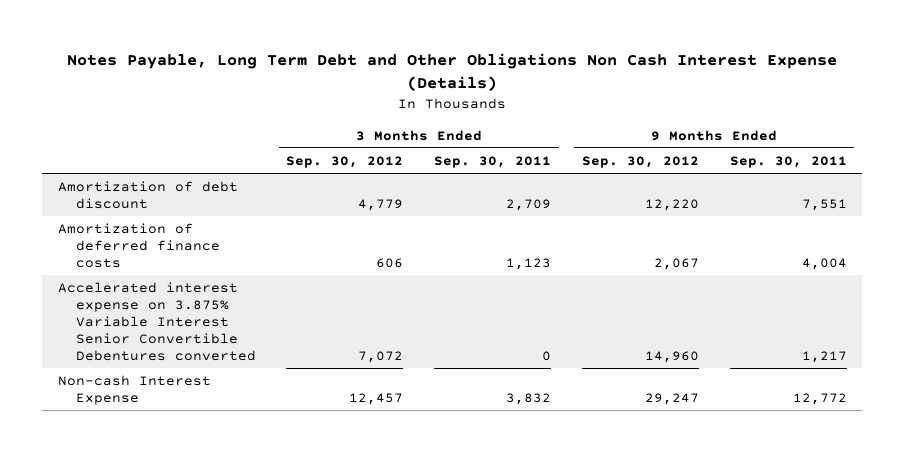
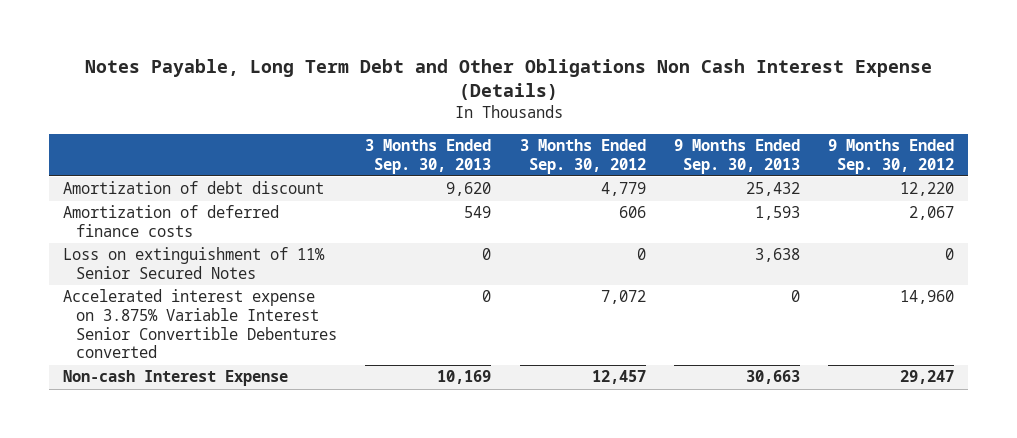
- | 3 Months Ended Sep. 30, 2012 | 3 Months Ended Sep. 30, 2011 | 9 Months Ended Sep. 30, 2012 | 9 Months Ended Sep. 30, 2011
+ | 3 Months Ended Sep. 30, 2013 | 3 Months Ended Sep. 30, 2012 | 9 Months Ended Sep. 30, 2013 | 9 Months Ended Sep. 30, 2012
+ Loss on extinguishment of 11% Senior Secured Notes | 0 | 0 | 3,638 | 0

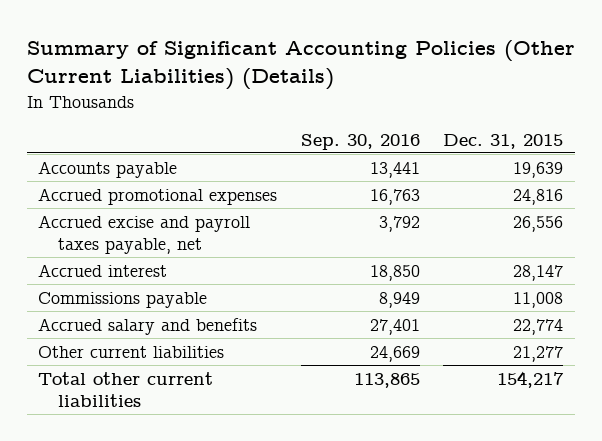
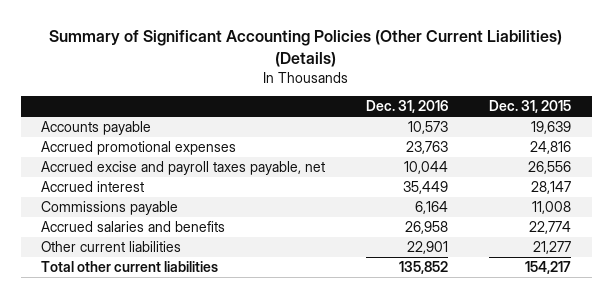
- | Sep. 30, 2016 | Dec. 31, 2015
+ | Dec. 31, 2016 | Dec. 31, 2015
- Accrued salary and benefits | 27,401 | 22,774
+ Accrued salaries and benefits | 26,958 | 22,774

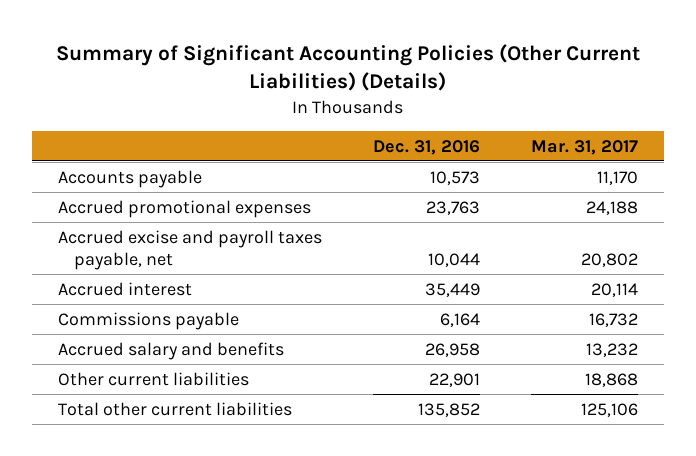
- | Dec. 31, 2016 | Dec. 31, 2015
+ | Dec. 31, 2016 | Mar. 31, 2017
- Accrued salaries and benefits | 26,958 | 22,774
+ Accrued salary and benefits | 26,958 | 13,232

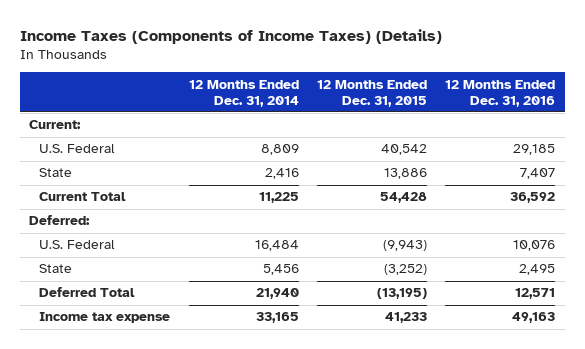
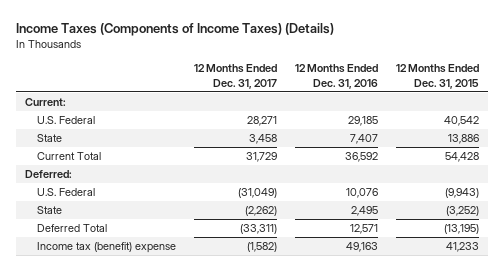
- | 12 Months Ended Dec. 31, 2014 | 12 Months Ended Dec. 31, 2015 | 12 Months Ended Dec. 31, 2016
+ | 12 Months Ended Dec. 31, 2017 | 12 Months Ended Dec. 31, 2016 | 12 Months Ended Dec. 31, 2015
- Income tax expense | 33,165 | 41,233 | 49,163
+ Income tax (benefit) expense | (1,582) | 49,163 | 41,233

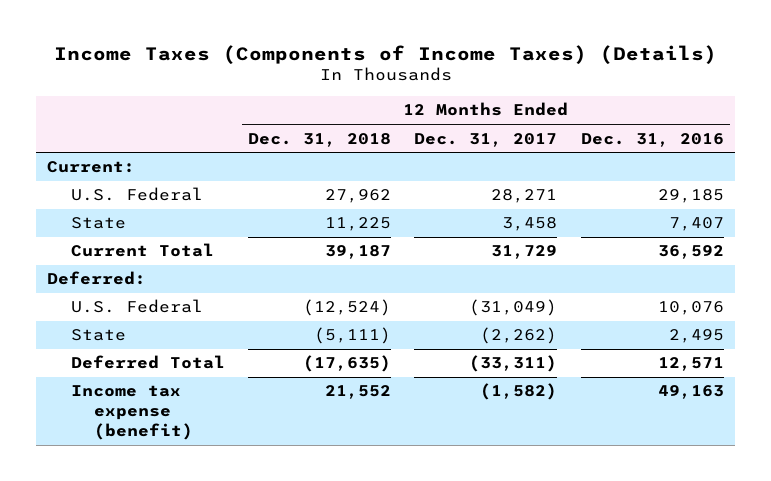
- | 12 Months Ended Dec. 31, 2017 | 12 Months Ended Dec. 31, 2016 | 12 Months Ended Dec. 31, 2015
+ | 12 Months Ended Dec. 31, 2018 | 12 Months Ended Dec. 31, 2017 | 12 Months Ended Dec. 31, 2016
- Income tax (benefit) expense | (1,582) | 49,163 | 41,233
+ Income tax expense (benefit) | 21,552 | (1,582) | 49,163

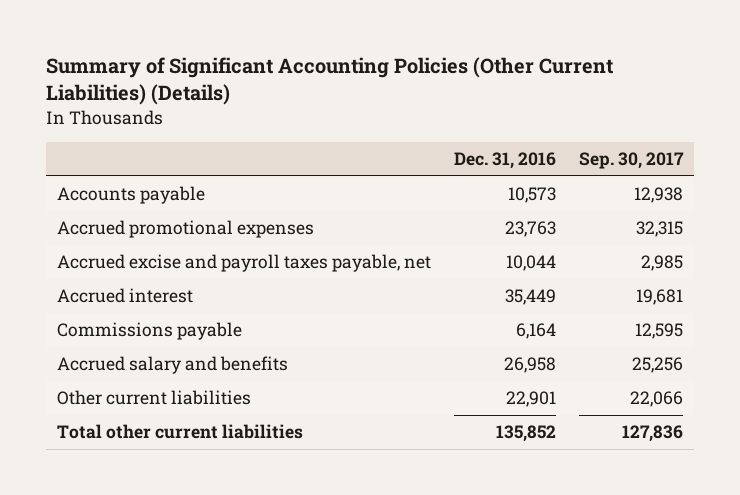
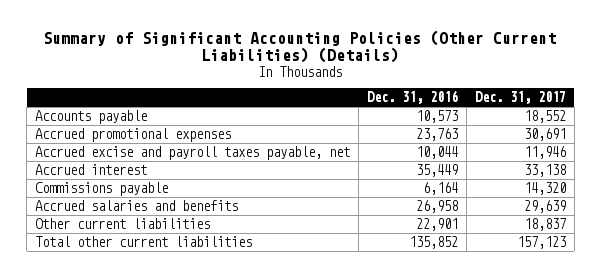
- | Dec. 31, 2016 | Sep. 30, 2017
+ | Dec. 31, 2016 | Dec. 31, 2017
- Accrued salary and benefits | 26,958 | 25,256
+ Accrued salaries and benefits | 26,958 | 29,639

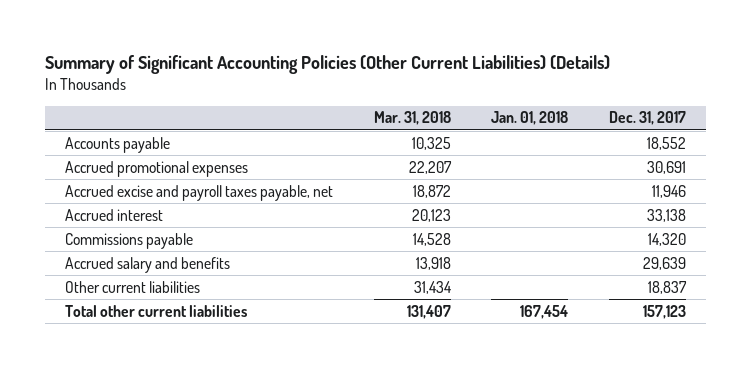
- | Dec. 31, 2016 | Dec. 31, 2017
+ | Mar. 31, 2018 | Jan. 01, 2018 | Dec. 31, 2017
- Accrued salaries and benefits | 26,958 | 29,639
+ Accrued salary and benefits | 13,918 | | 29,639

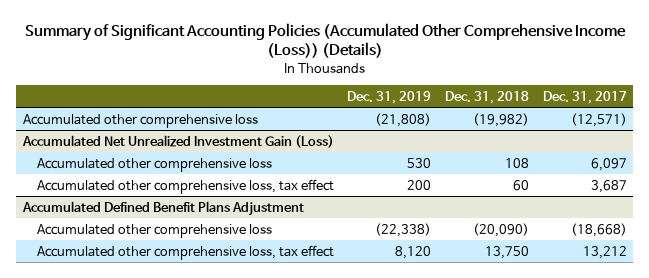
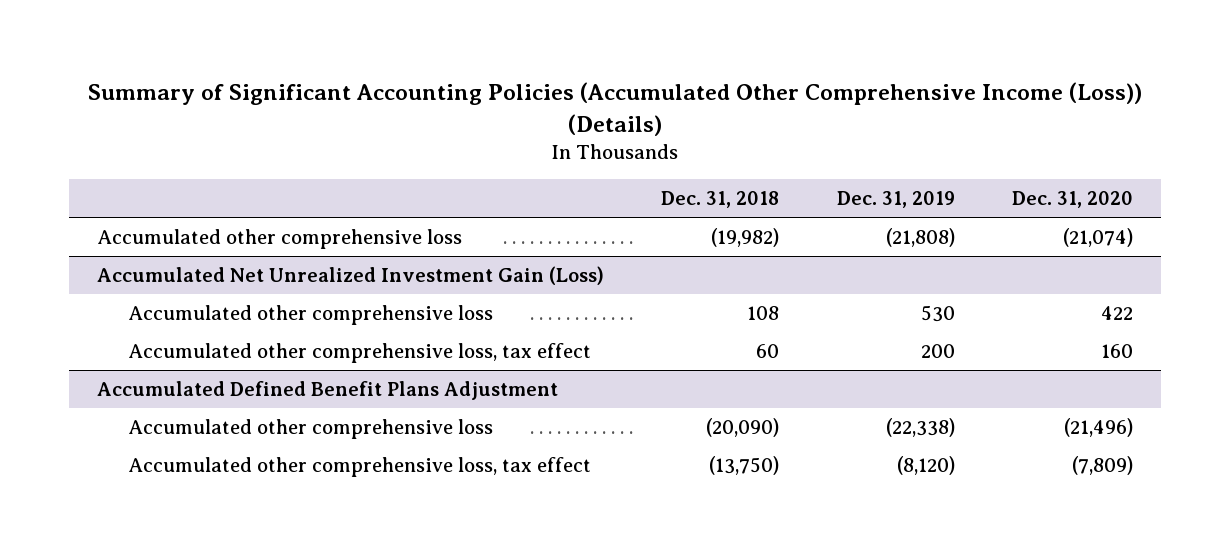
- | Dec. 31, 2019 | Dec. 31, 2018 | Dec. 31, 2017
+ | Dec. 31, 2018 | Dec. 31, 2019 | Dec. 31, 2020
@ Accumulated Defined Benefit Plans Adjustment
- Accumulated other comprehensive loss, tax effect | 8,120 | 13,750 | 13,212
+ Accumulated other comprehensive loss, tax effect | (13,750) | (8,120) | (7,809)

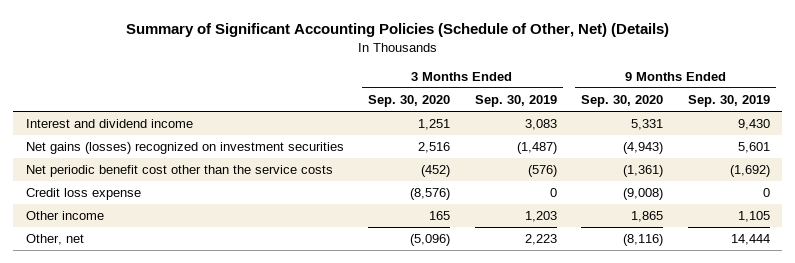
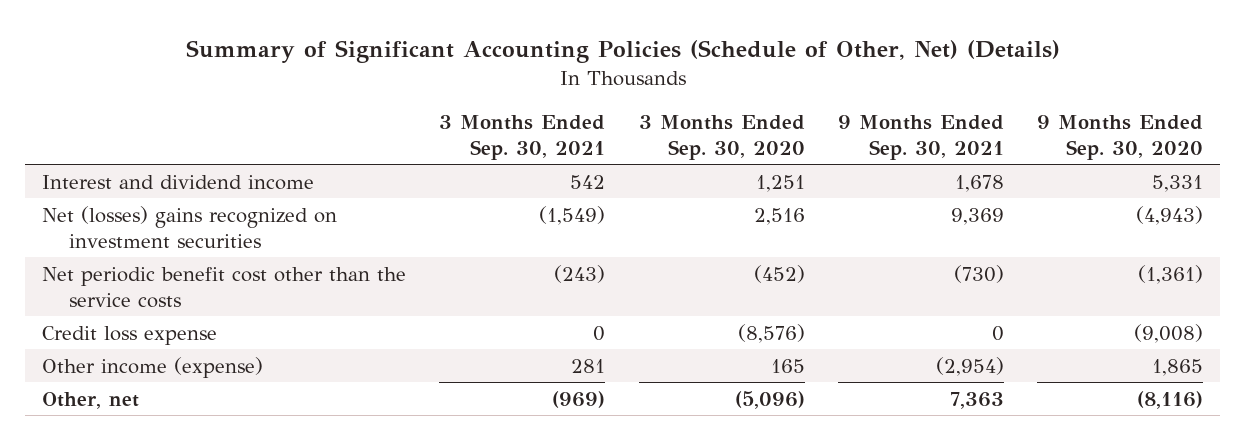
- | 3 Months Ended Sep. 30, 2020 | 3 Months Ended Sep. 30, 2019 | 9 Months Ended Sep. 30, 2020 | 9 Months Ended Sep. 30, 2019
+ | 3 Months Ended Sep. 30, 2021 | 3 Months Ended Sep. 30, 2020 | 9 Months Ended Sep. 30, 2021 | 9 Months Ended Sep. 30, 2020
- Net gains (losses) recognized on investment securities | 2,516 | (1,487) | (4,943) | 5,601
+ Net (losses) gains recognized on investment securities | (1,549) | 2,516 | 9,369 | (4,943)
- Other income | 165 | 1,203 | 1,865 | 1,105
+ Other income (expense) | 281 | 165 | (2,954) | 1,865

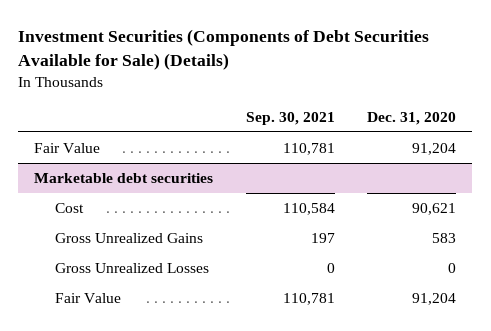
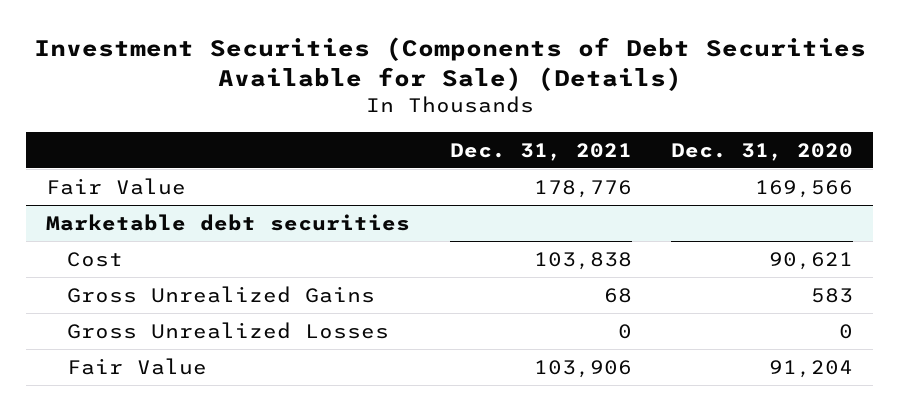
- | Sep. 30, 2021 | Dec. 31, 2020
+ | Dec. 31, 2021 | Dec. 31, 2020
- Fair Value | 110,781 | 91,204
+ Fair Value | 178,776 | 169,566

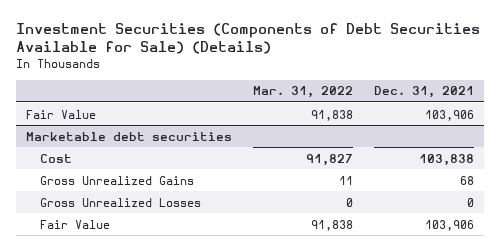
- | Dec. 31, 2021 | Dec. 31, 2020
+ | Mar. 31, 2022 | Dec. 31, 2021
- Fair Value | 178,776 | 169,566
+ Fair Value | 91,838 | 103,906

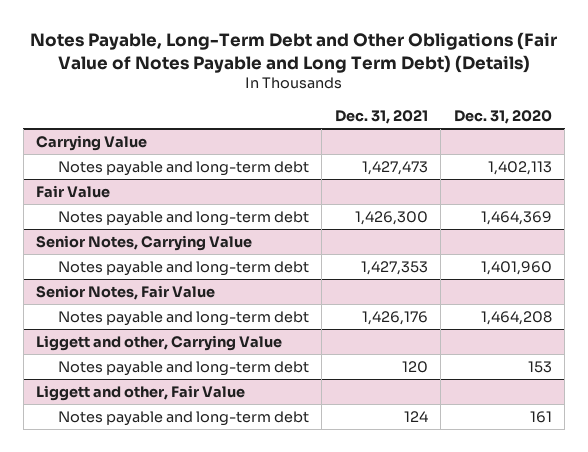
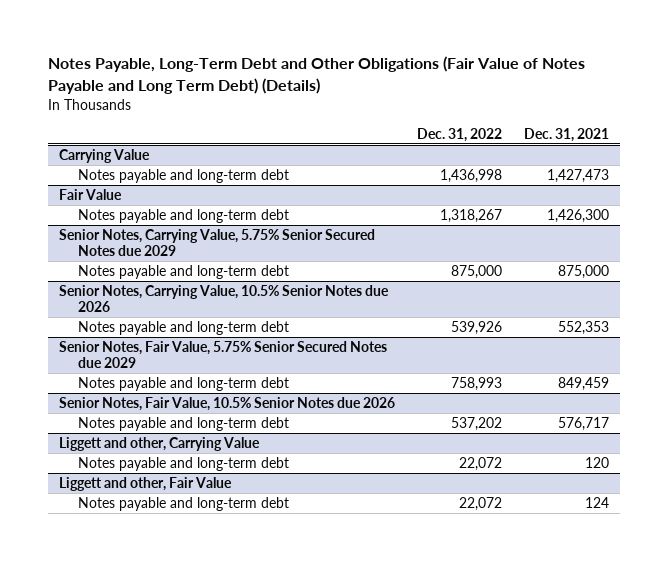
- | Dec. 31, 2021 | Dec. 31, 2020
+ | Dec. 31, 2022 | Dec. 31, 2021
- Senior Notes, Carrying Value
- Notes payable and long-term debt | 1,427,353 | 1,401,960
- Senior Notes, Fair Value
- Notes payable and long-term debt | 1,426,176 | 1,464,208
+ Senior Notes, Carrying Value, 5.75% Senior Secured Notes due 2029
+ Notes payable and long-term debt | 875,000 | 875,000
+ Senior Notes, Carrying Value, 10.5% Senior Notes due 2026
+ Notes payable and long-term debt | 539,926 | 552,353
+ Senior Notes, Fair Value, 5.75% Senior Secured Notes due 2029
+ Notes payable and long-term debt | 758,993 | 849,459
+ Senior Notes, Fair Value, 10.5% Senior Notes due 2026
+ Notes payable and long-term debt | 537,202 | 576,717

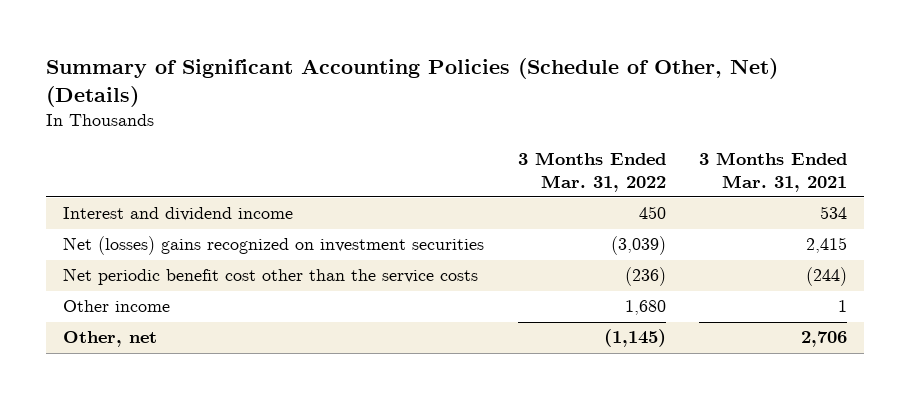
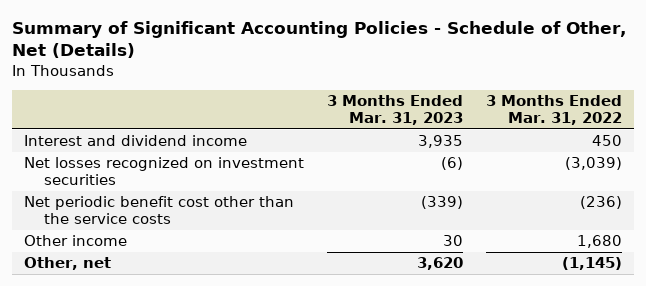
- Summary of Significant Accounting Policies (Schedule of Other, Net) (Details)
+ Summary of Significant Accounting Policies - Schedule of Other, Net (Details)
- | 3 Months Ended Mar. 31, 2022 | 3 Months Ended Mar. 31, 2021
+ | 3 Months Ended Mar. 31, 2023 | 3 Months Ended Mar. 31, 2022
- Net (losses) gains recognized on investment securities | (3,039) | 2,415
+ Net losses recognized on investment securities | (6) | (3,039)

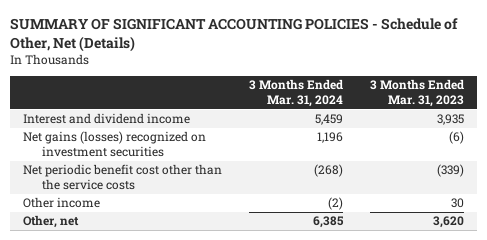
- Summary of Significant Accounting Policies - Schedule of Other, Net (Details)
+ SUMMARY OF SIGNIFICANT ACCOUNTING POLICIES - Schedule of Other, Net (Details)
- | 3 Months Ended Mar. 31, 2023 | 3 Months Ended Mar. 31, 2022
+ | 3 Months Ended Mar. 31, 2024 | 3 Months Ended Mar. 31, 2023
- Net losses recognized on investment securities | (6) | (3,039)
+ Net gains (losses) recognized on investment securities | 1,196 | (6)

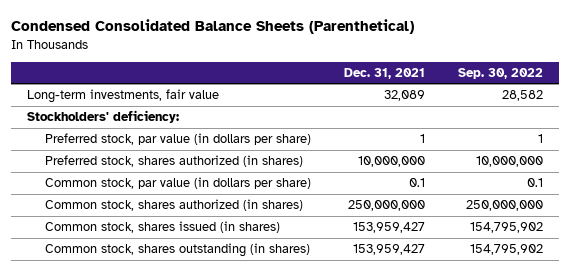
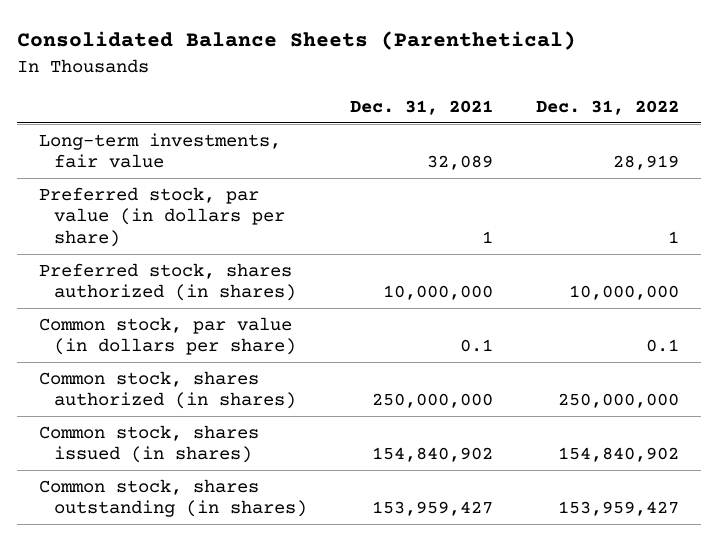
- Condensed Consolidated Balance Sheets (Parenthetical)
+ Consolidated Balance Sheets (Parenthetical)
- | Dec. 31, 2021 | Sep. 30, 2022
+ | Dec. 31, 2021 | Dec. 31, 2022
- Stockholders' deficiency:
- Common stock, shares issued (in shares) | 153,959,427 | 154,795,902
+ Common stock, shares issued (in shares) | 154,840,902 | 154,840,902

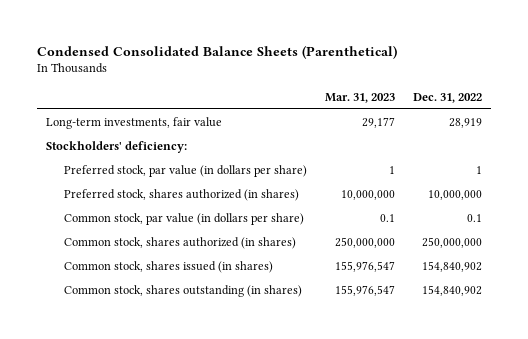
- Consolidated Balance Sheets (Parenthetical)
+ Condensed Consolidated Balance Sheets (Parenthetical)
- | Dec. 31, 2021 | Dec. 31, 2022
+ | Mar. 31, 2023 | Dec. 31, 2022
+ Stockholders' deficiency:
- Common stock, shares outstanding (in shares) | 153,959,427 | 153,959,427
+ Common stock, shares outstanding (in shares) | 155,976,547 | 154,840,902

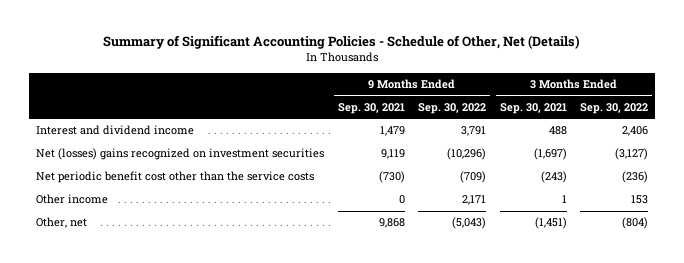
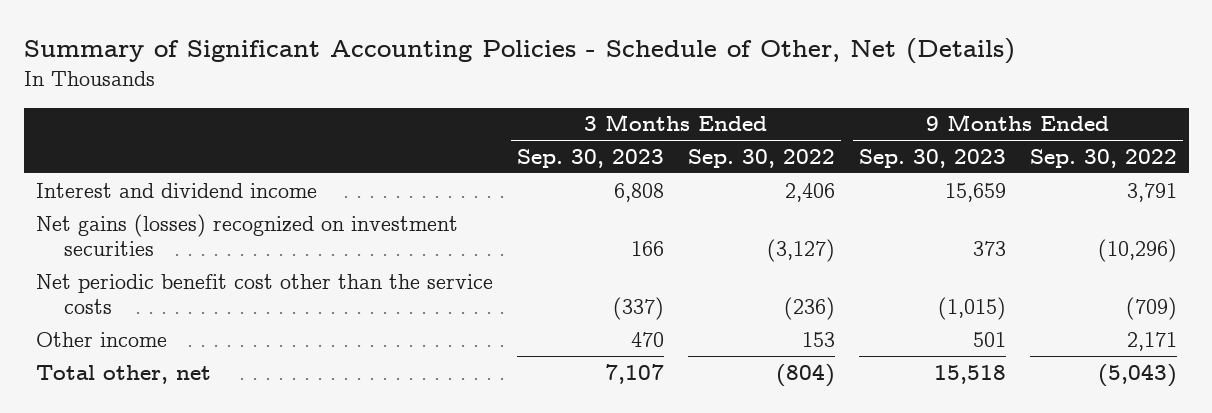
- | 9 Months Ended Sep. 30, 2021 | 9 Months Ended Sep. 30, 2022 | 3 Months Ended Sep. 30, 2021 | 3 Months Ended Sep. 30, 2022
+ | 3 Months Ended Sep. 30, 2023 | 3 Months Ended Sep. 30, 2022 | 9 Months Ended Sep. 30, 2023 | 9 Months Ended Sep. 30, 2022
- Net (losses) gains recognized on investment securities | 9,119 | (10,296) | (1,697) | (3,127)
+ Net gains (losses) recognized on investment securities | 166 | (3,127) | 373 | (10,296)
- Other, net | 9,868 | (5,043) | (1,451) | (804)
+ Total other, net | 7,107 | (804) | 15,518 | (5,043)

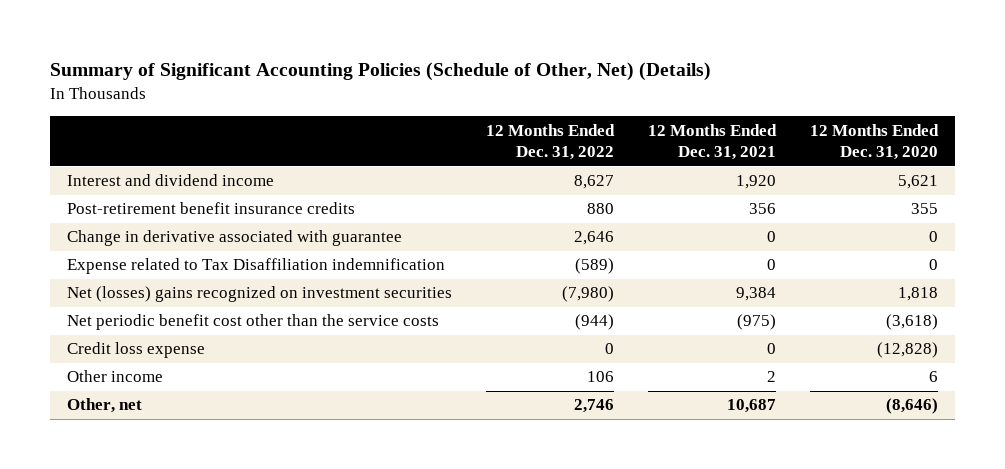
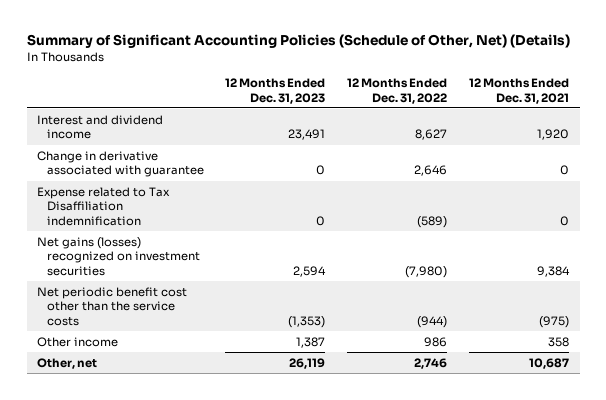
- | 12 Months Ended Dec. 31, 2022 | 12 Months Ended Dec. 31, 2021 | 12 Months Ended Dec. 31, 2020
+ | 12 Months Ended Dec. 31, 2023 | 12 Months Ended Dec. 31, 2022 | 12 Months Ended Dec. 31, 2021
- Post-retirement benefit insurance credits | 880 | 356 | 355
- Net (losses) gains recognized on investment securities | (7,980) | 9,384 | 1,818
+ Net gains (losses) recognized on investment securities | 2,594 | (7,980) | 9,384
- Credit loss expense | 0 | 0 | (12,828)
- Other income | 106 | 2 | 6
+ Other income | 1,387 | 986 | 358

